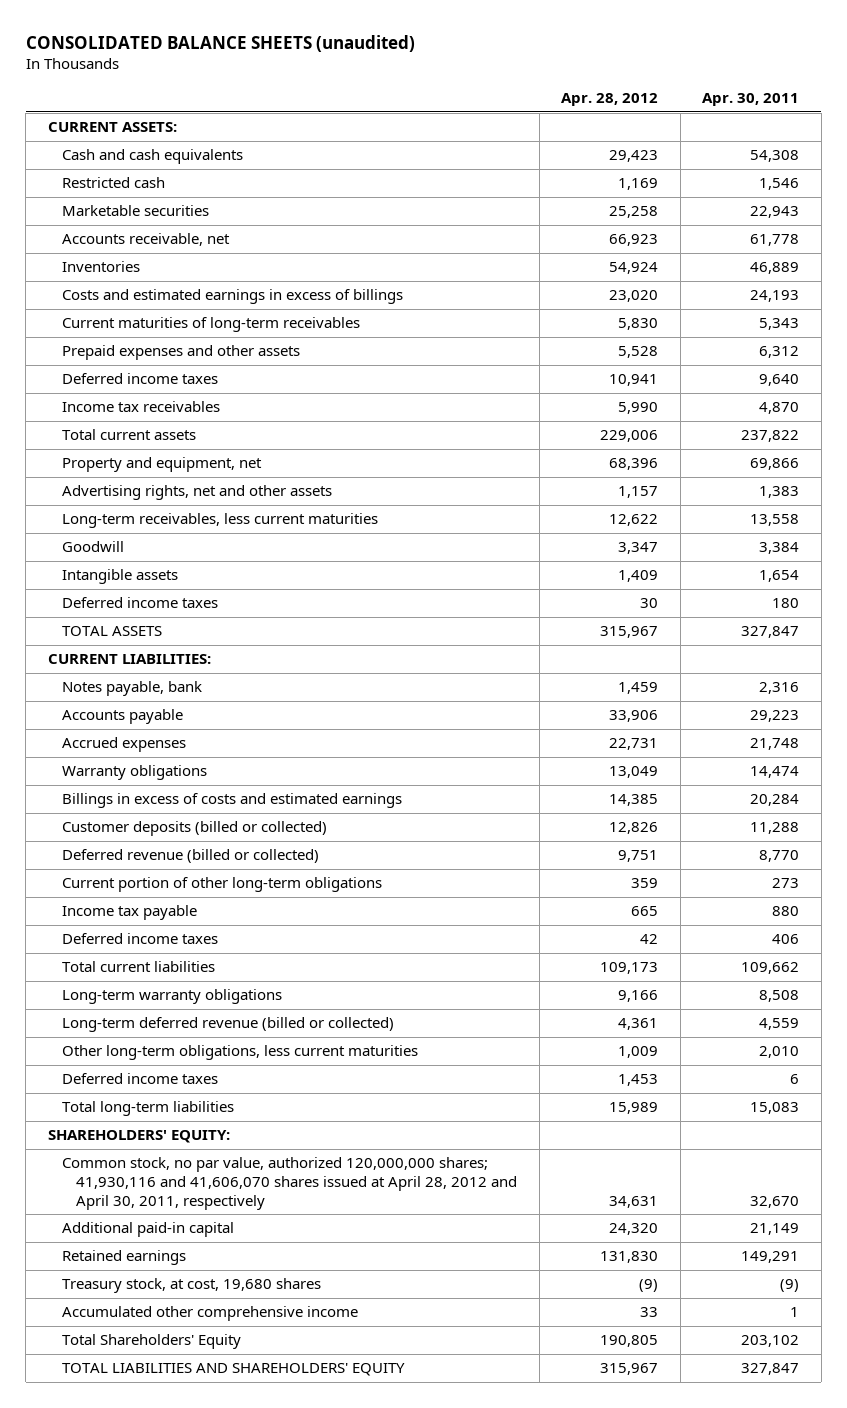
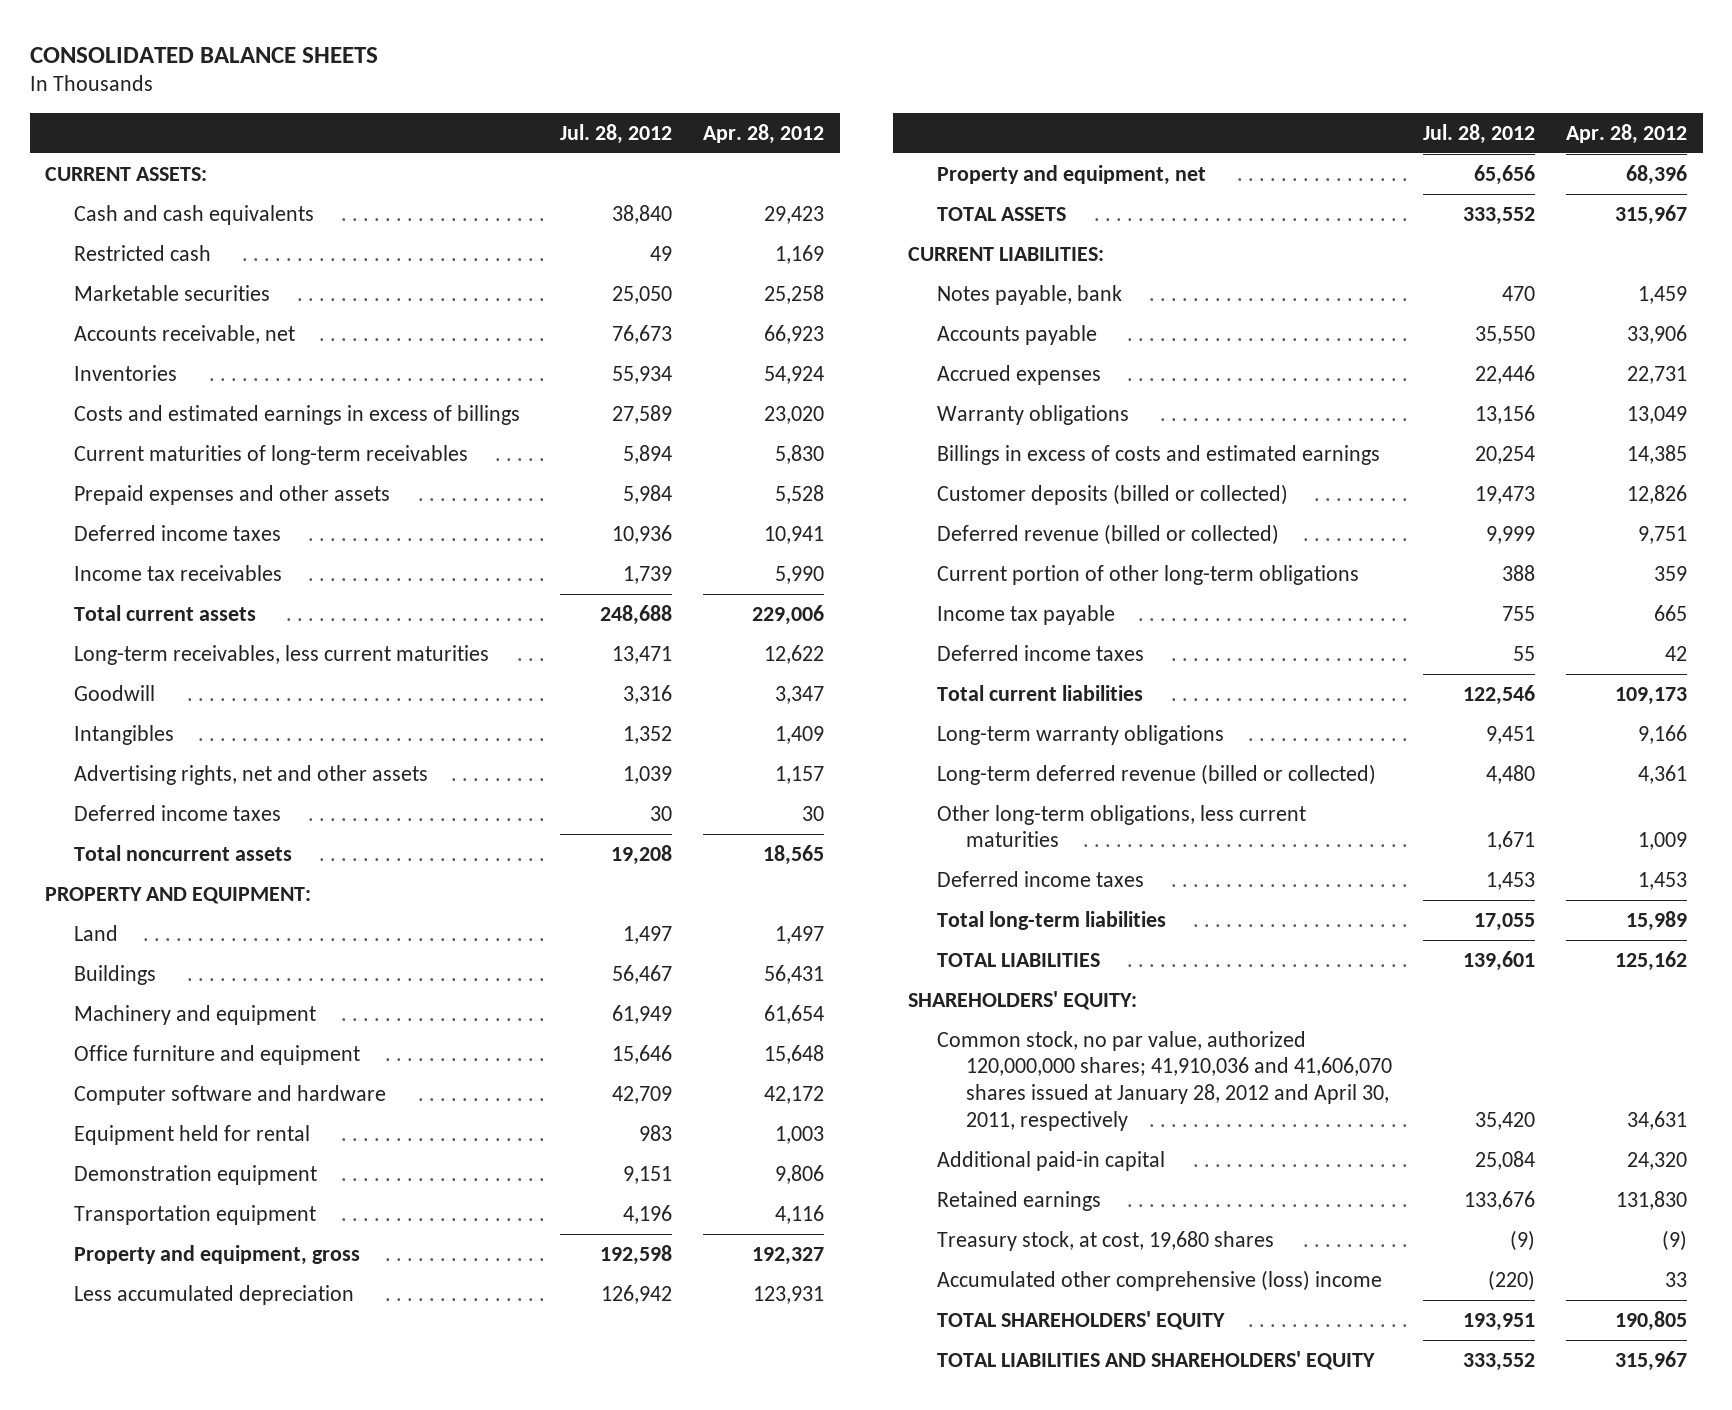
- CONSOLIDATED BALANCE SHEETS (unaudited)
+ CONSOLIDATED BALANCE SHEETS
- | Apr. 28, 2012 | Apr. 30, 2011
+ | Jul. 28, 2012 | Apr. 28, 2012
- Intangible assets | 1,409 | 1,654
+ Intangibles | 1,352 | 1,409
moved down: Advertising rights, net and other assets | 1,039 | 1,157
+ Total noncurrent assets | 19,208 | 18,565
+ PROPERTY AND EQUIPMENT:
+ Land | 1,497 | 1,497
+ Buildings | 56,467 | 56,431
+ Machinery and equipment | 61,949 | 61,654
+ Office furniture and equipment | 15,646 | 15,648
+ Computer software and hardware | 42,709 | 42,172
+ Equipment held for rental | 983 | 1,003
+ Demonstration equipment | 9,151 | 9,806
+ Transportation equipment | 4,196 | 4,116
+ Property and equipment, gross | 192,598 | 192,327
+ Less accumulated depreciation | 126,942 | 123,931
moved down: Property and equipment, net | 65,656 | 68,396
+ TOTAL LIABILITIES | 139,601 | 125,162
- Common stock, no par value, authorized 120,000,000 shares; 41,930,116 and 41,606,070 shares issued at April 28, 2012 and April 30, 2011, respectively | 34,631 | 32,670
+ Common stock, no par value, authorized 120,000,000 shares; 41,910,036 and 41,606,070 shares issued at January 28, 2012 and April 30, 2011, respectively | 35,420 | 34,631
- Accumulated other comprehensive income | 33 | 1
- Total Shareholders' Equity | 190,805 | 203,102
+ Accumulated other comprehensive (loss) income | (220) | 33
+ TOTAL SHAREHOLDERS' EQUITY | 193,951 | 190,805

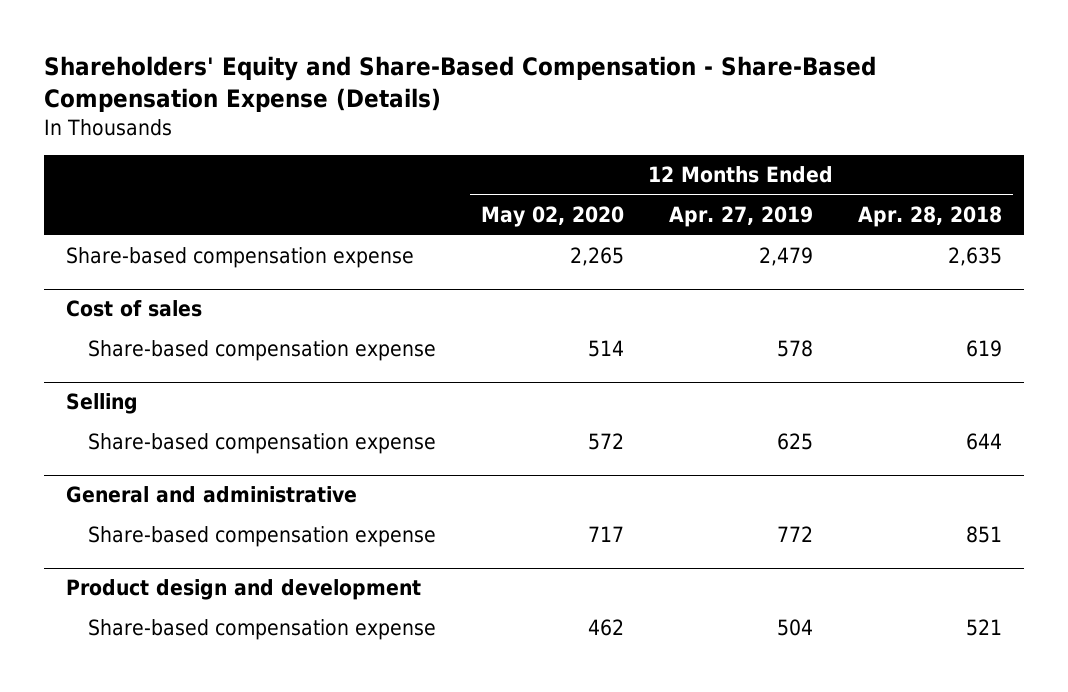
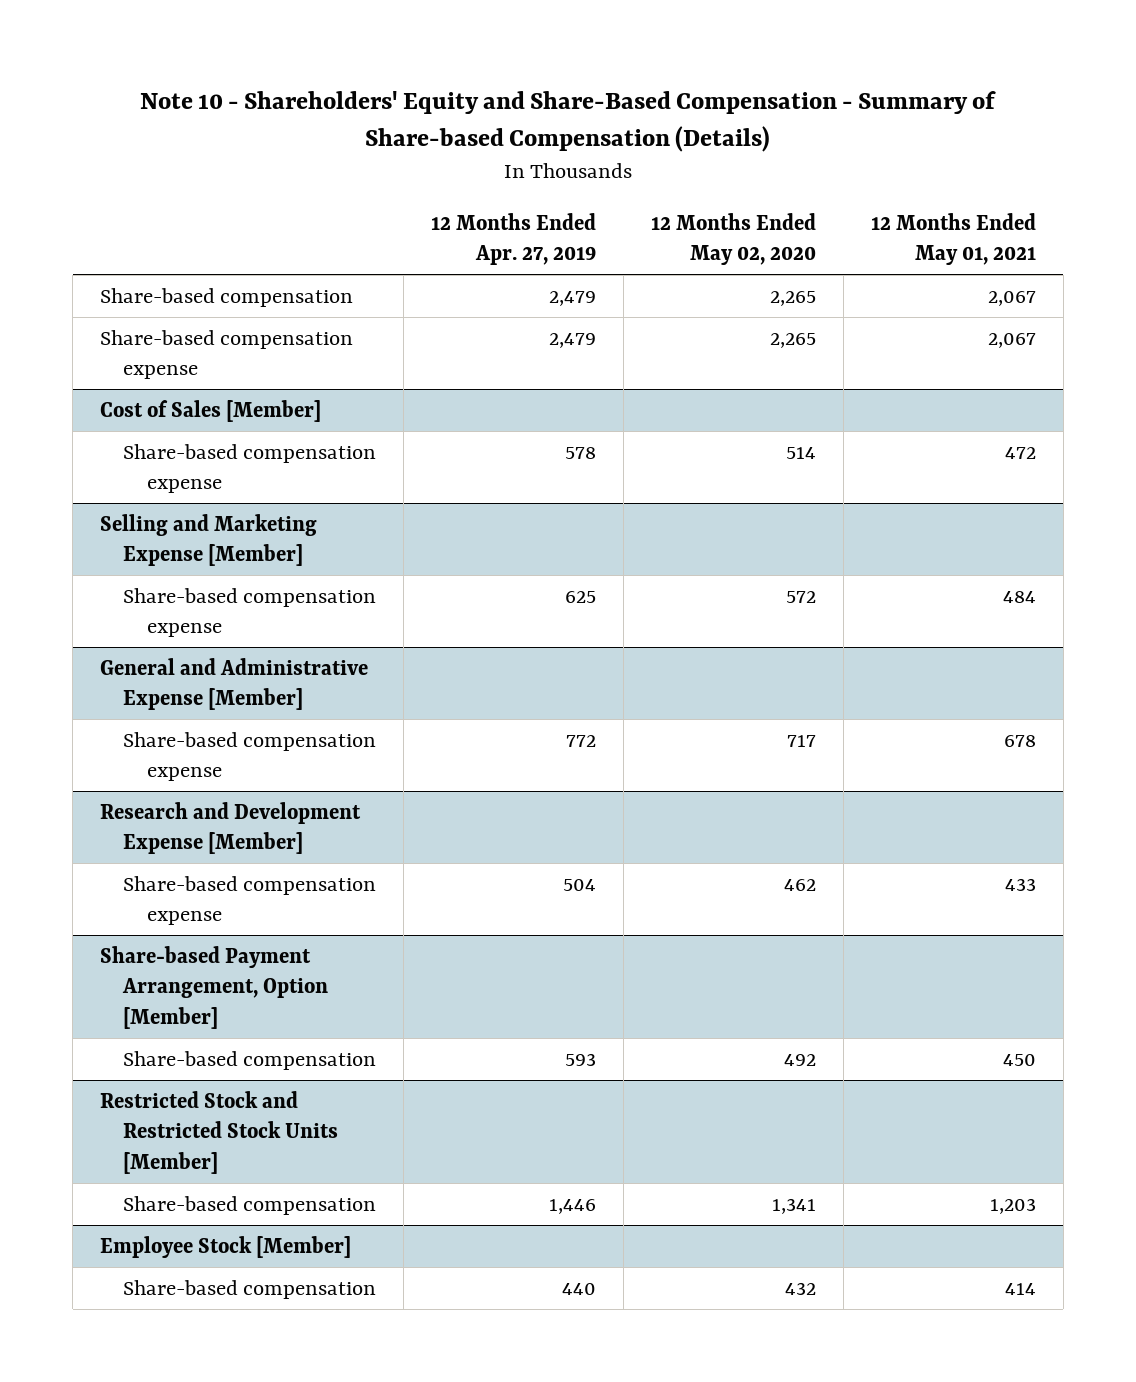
- Shareholders' Equity and Share-Based Compensation - Share-Based Compensation Expense (Details)
+ Note 10 - Shareholders' Equity and Share-Based Compensation - Summary of Share-based Compensation (Details)
- | 12 Months Ended May 02, 2020 | 12 Months Ended Apr. 27, 2019 | 12 Months Ended Apr. 28, 2018
+ | 12 Months Ended Apr. 27, 2019 | 12 Months Ended May 02, 2020 | 12 Months Ended May 01, 2021
+ Share-based compensation | 2,479 | 2,265 | 2,067
- Cost of sales
+ Cost of Sales [Member]
- Selling
+ Selling and Marketing Expense [Member]
- General and administrative
+ General and Administrative Expense [Member]
- Product design and development
+ Research and Development Expense [Member]
+ Share-based Payment Arrangement, Option [Member]
+ Share-based compensation | 593 | 492 | 450
+ Restricted Stock and Restricted Stock Units [Member]
+ Share-based compensation | 1,446 | 1,341 | 1,203
+ Employee Stock [Member]
+ Share-based compensation | 440 | 432 | 414

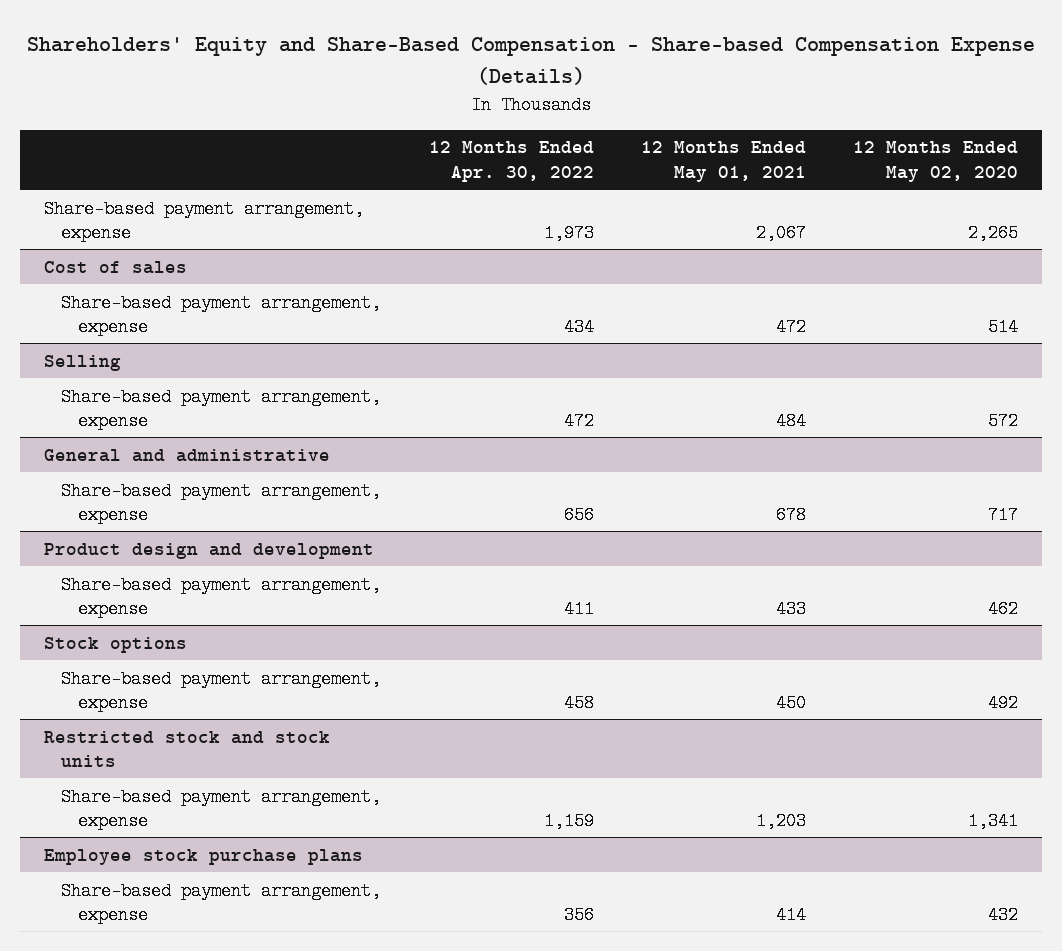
- Note 10 - Shareholders' Equity and Share-Based Compensation - Summary of Share-based Compensation (Details)
+ Shareholders' Equity and Share-Based Compensation - Share-based Compensation Expense (Details)
- | 12 Months Ended Apr. 27, 2019 | 12 Months Ended May 02, 2020 | 12 Months Ended May 01, 2021
+ | 12 Months Ended Apr. 30, 2022 | 12 Months Ended May 01, 2021 | 12 Months Ended May 02, 2020
- Share-based compensation | 2,479 | 2,265 | 2,067
- Share-based compensation expense | 2,479 | 2,265 | 2,067
- Cost of Sales [Member]
- Share-based compensation expense | 578 | 514 | 472
- Selling and Marketing Expense [Member]
- Share-based compensation expense | 625 | 572 | 484
- General and Administrative Expense [Member]
- Share-based compensation expense | 772 | 717 | 678
- Research and Development Expense [Member]
- Share-based compensation expense | 504 | 462 | 433
- Share-based Payment Arrangement, Option [Member]
- Share-based compensation | 593 | 492 | 450
- Restricted Stock and Restricted Stock Units [Member]
- Share-based compensation | 1,446 | 1,341 | 1,203
- Employee Stock [Member]
- Share-based compensation | 440 | 432 | 414
+ Share-based payment arrangement, expense | 1,973 | 2,067 | 2,265
+ Cost of sales
+ Share-based payment arrangement, expense | 434 | 472 | 514
+ Selling
+ Share-based payment arrangement, expense | 472 | 484 | 572
+ General and administrative
+ Share-based payment arrangement, expense | 656 | 678 | 717
+ Product design and development
+ Share-based payment arrangement, expense | 411 | 433 | 462
+ Stock options
+ Share-based payment arrangement, expense | 458 | 450 | 492
+ Restricted stock and stock units
+ Share-based payment arrangement, expense | 1,159 | 1,203 | 1,341
+ Employee stock purchase plans
+ Share-based payment arrangement, expense | 356 | 414 | 432

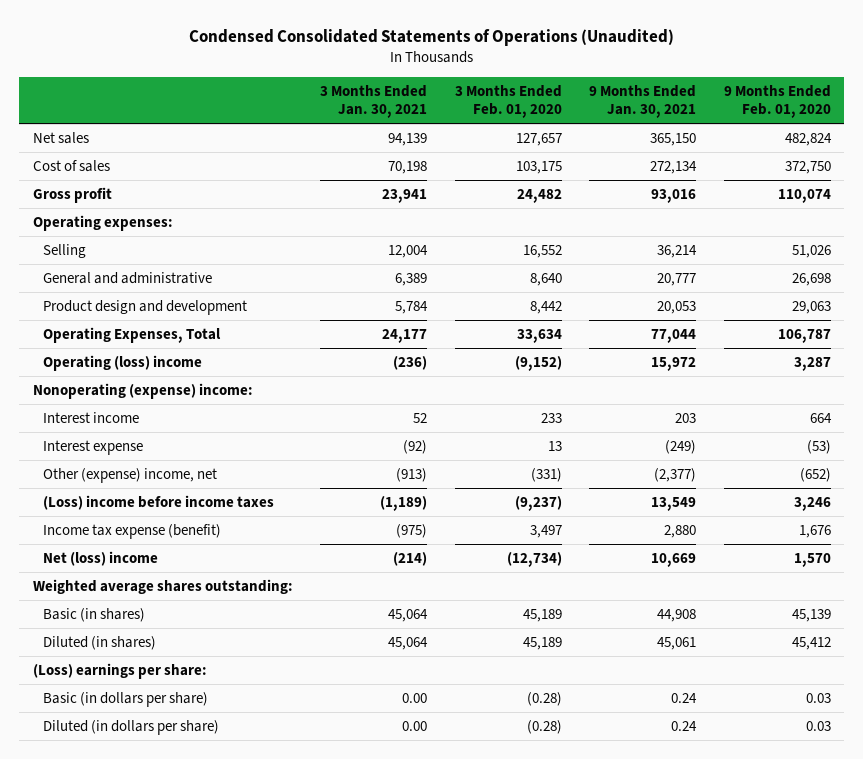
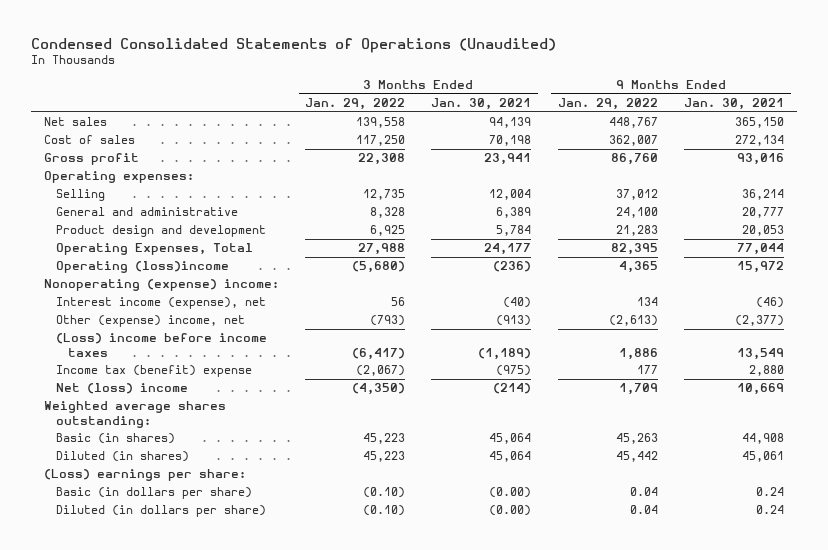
- | 3 Months Ended Jan. 30, 2021 | 3 Months Ended Feb. 01, 2020 | 9 Months Ended Jan. 30, 2021 | 9 Months Ended Feb. 01, 2020
+ | 3 Months Ended Jan. 29, 2022 | 3 Months Ended Jan. 30, 2021 | 9 Months Ended Jan. 29, 2022 | 9 Months Ended Jan. 30, 2021
- Operating (loss) income | (236) | (9,152) | 15,972 | 3,287
+ Operating (loss)income | (5,680) | (236) | 4,365 | 15,972
- Interest income | 52 | 233 | 203 | 664
- Interest expense | (92) | 13 | (249) | (53)
+ Interest income (expense), net | 56 | (40) | 134 | (46)
- Income tax expense (benefit) | (975) | 3,497 | 2,880 | 1,676
+ Income tax (benefit) expense | (2,067) | (975) | 177 | 2,880
- Basic (in dollars per share) | 0.00 | (0.28) | 0.24 | 0.03
- Diluted (in dollars per share) | 0.00 | (0.28) | 0.24 | 0.03
+ Basic (in dollars per share) | (0.10) | (0.00) | 0.04 | 0.24
+ Diluted (in dollars per share) | (0.10) | (0.00) | 0.04 | 0.24

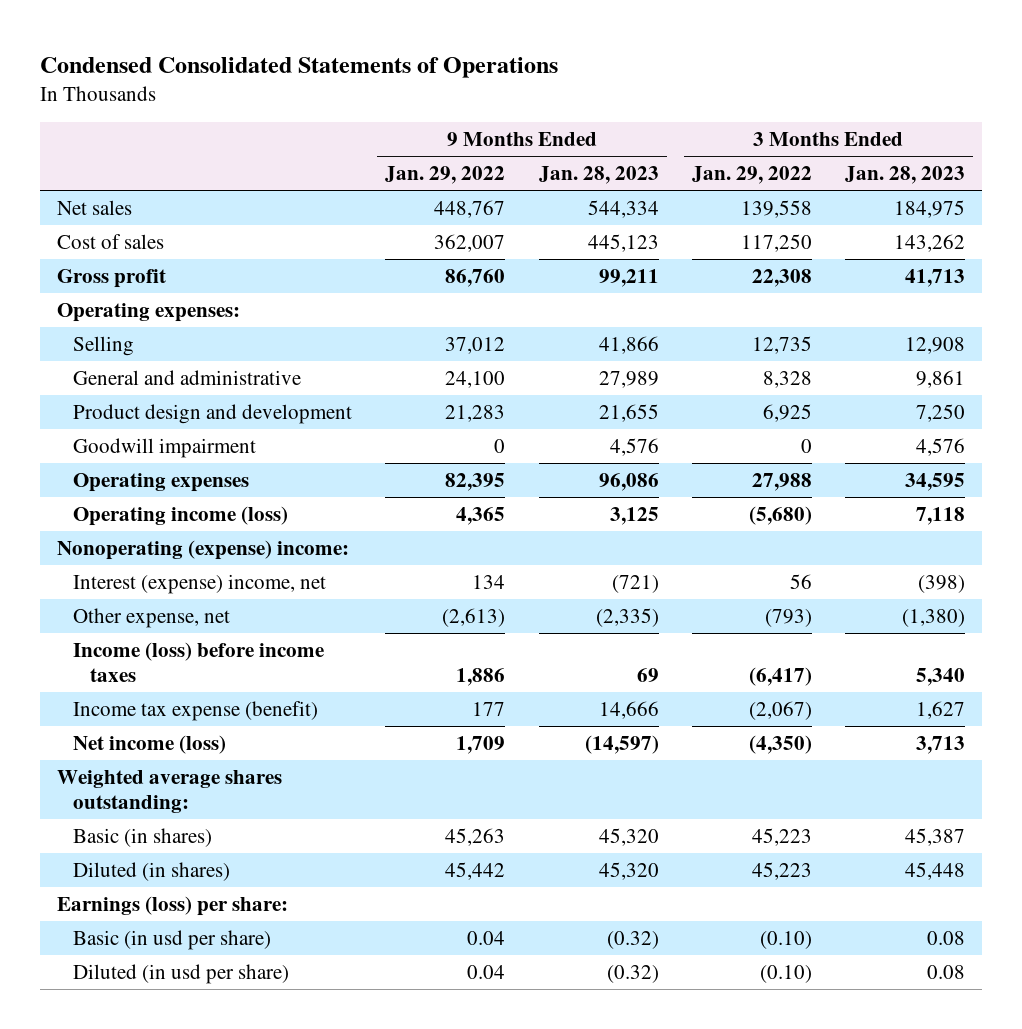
- Condensed Consolidated Statements of Operations (Unaudited)
+ Condensed Consolidated Statements of Operations
- | 3 Months Ended Jan. 29, 2022 | 3 Months Ended Jan. 30, 2021 | 9 Months Ended Jan. 29, 2022 | 9 Months Ended Jan. 30, 2021
+ | 9 Months Ended Jan. 29, 2022 | 9 Months Ended Jan. 28, 2023 | 3 Months Ended Jan. 29, 2022 | 3 Months Ended Jan. 28, 2023
- Operating Expenses, Total | 27,988 | 24,177 | 82,395 | 77,044
- Operating (loss)income | (5,680) | (236) | 4,365 | 15,972
+ Goodwill impairment | 0 | 4,576 | 0 | 4,576
+ Operating expenses | 82,395 | 96,086 | 27,988 | 34,595
+ Operating income (loss) | 4,365 | 3,125 | (5,680) | 7,118
- Interest income (expense), net | 56 | (40) | 134 | (46)
- Other (expense) income, net | (793) | (913) | (2,613) | (2,377)
- (Loss) income before income taxes | (6,417) | (1,189) | 1,886 | 13,549
- Income tax (benefit) expense | (2,067) | (975) | 177 | 2,880
- Net (loss) income | (4,350) | (214) | 1,709 | 10,669
+ Interest (expense) income, net | 134 | (721) | 56 | (398)
+ Other expense, net | (2,613) | (2,335) | (793) | (1,380)
+ Income (loss) before income taxes | 1,886 | 69 | (6,417) | 5,340
+ Income tax expense (benefit) | 177 | 14,666 | (2,067) | 1,627
+ Net income (loss) | 1,709 | (14,597) | (4,350) | 3,713
- (Loss) earnings per share:
- Basic (in dollars per share) | (0.10) | (0.00) | 0.04 | 0.24
- Diluted (in dollars per share) | (0.10) | (0.00) | 0.04 | 0.24
+ Earnings (loss) per share:
+ Basic (in usd per share) | 0.04 | (0.32) | (0.10) | 0.08
+ Diluted (in usd per share) | 0.04 | (0.32) | (0.10) | 0.08

